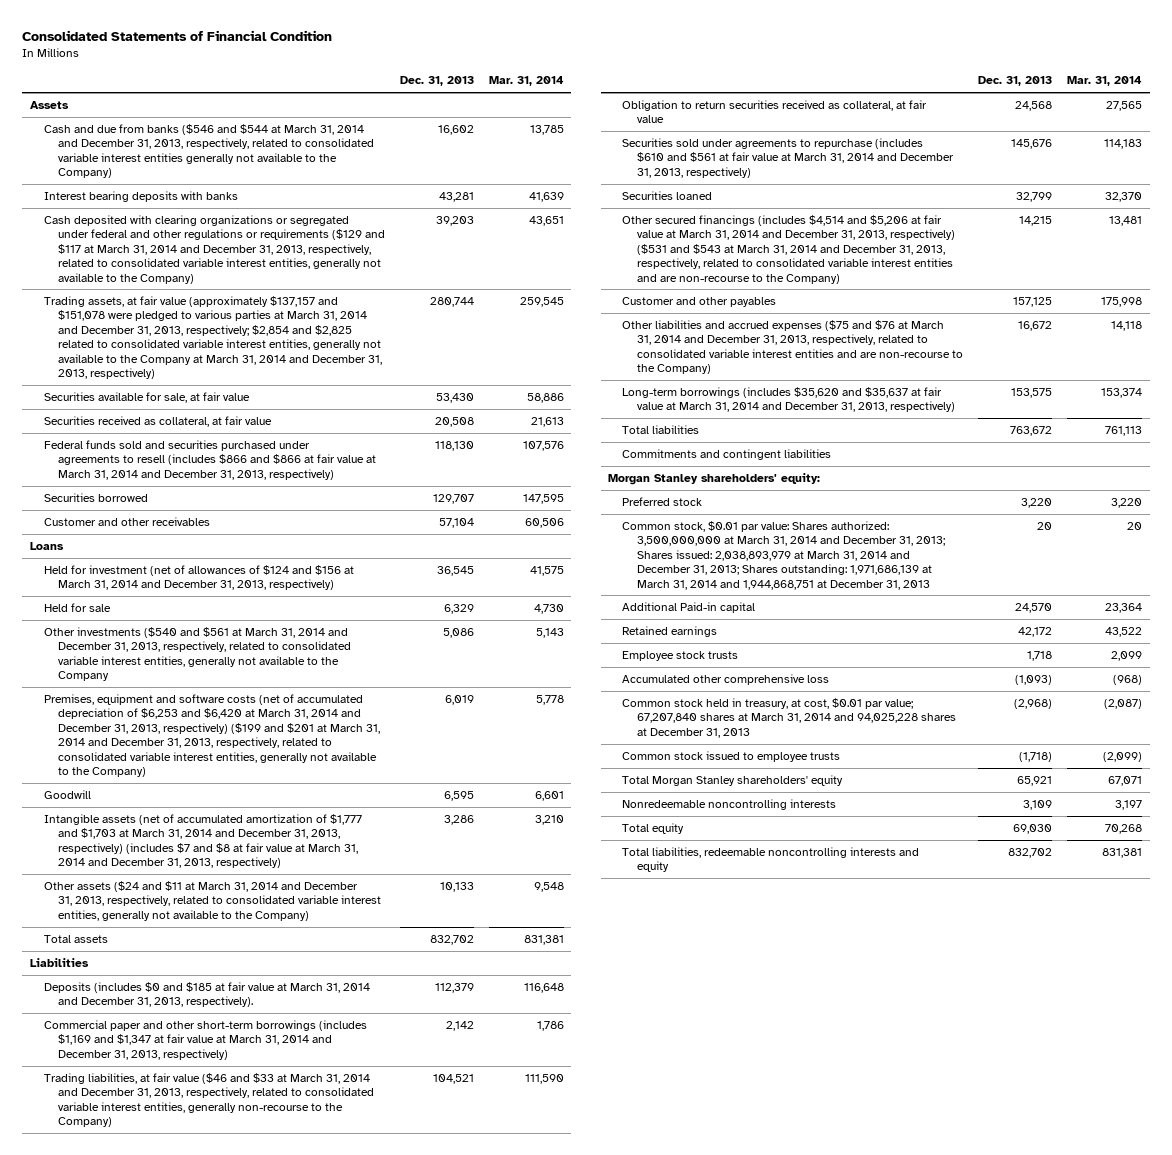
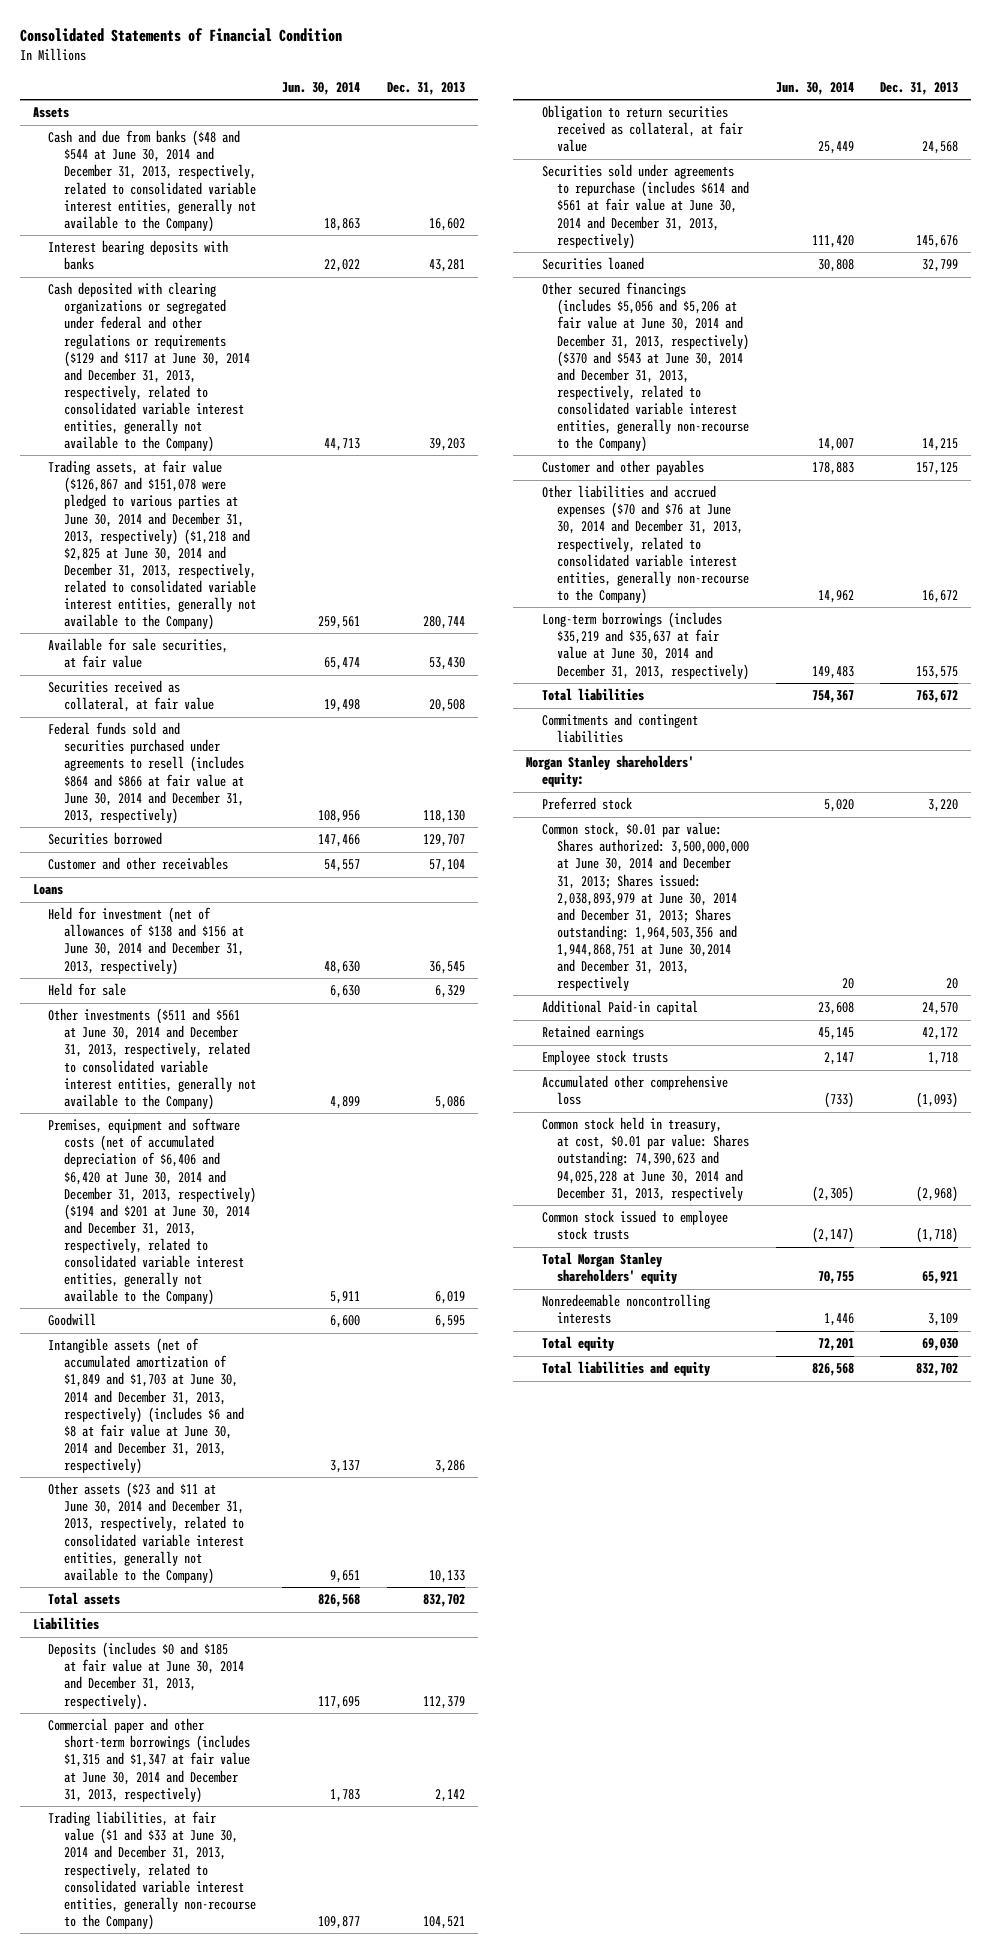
- | Dec. 31, 2013 | Mar. 31, 2014
+ | Jun. 30, 2014 | Dec. 31, 2013
- Cash and due from banks ($546 and $544 at March 31, 2014 and December 31, 2013, respectively, related to consolidated variable interest entities generally not available to the Company) | 16,602 | 13,785
+ Cash and due from banks ($48 and $544 at June 30, 2014 and December 31, 2013, respectively, related to consolidated variable interest entities, generally not available to the Company) | 18,863 | 16,602
- Cash deposited with clearing organizations or segregated under federal and other regulations or requirements ($129 and $117 at March 31, 2014 and December 31, 2013, respectively, related to consolidated variable interest entities, generally not available to the Company) | 39,203 | 43,651
- Trading assets, at fair value (approximately $137,157 and $151,078 were pledged to various parties at March 31, 2014 and December 31, 2013, respectively; $2,854 and $2,825 related to consolidated variable interest entities, generally not available to the Company at March 31, 2014 and December 31, 2013, respectively) | 280,744 | 259,545
- Securities available for sale, at fair value | 53,430 | 58,886
+ Cash deposited with clearing organizations or segregated under federal and other regulations or requirements ($129 and $117 at June 30, 2014 and December 31, 2013, respectively, related to consolidated variable interest entities, generally not available to the Company) | 44,713 | 39,203
+ Trading assets, at fair value ($126,867 and $151,078 were pledged to various parties at June 30, 2014 and December 31, 2013, respectively) ($1,218 and $2,825 at June 30, 2014 and December 31, 2013, respectively, related to consolidated variable interest entities, generally not available to the Company) | 259,561 | 280,744
+ Available for sale securities, at fair value | 65,474 | 53,430
- Federal funds sold and securities purchased under agreements to resell (includes $866 and $866 at fair value at March 31, 2014 and December 31, 2013, respectively) | 118,130 | 107,576
+ Federal funds sold and securities purchased under agreements to resell (includes $864 and $866 at fair value at June 30, 2014 and December 31, 2013, respectively) | 108,956 | 118,130
- Held for investment (net of allowances of $124 and $156 at March 31, 2014 and December 31, 2013, respectively) | 36,545 | 41,575
+ Held for investment (net of allowances of $138 and $156 at June 30, 2014 and December 31, 2013, respectively) | 48,630 | 36,545
- Other investments ($540 and $561 at March 31, 2014 and December 31, 2013, respectively, related to consolidated variable interest entities, generally not available to the Company | 5,086 | 5,143
- Premises, equipment and software costs (net of accumulated depreciation of $6,253 and $6,420 at March 31, 2014 and December 31, 2013, respectively) ($199 and $201 at March 31, 2014 and December 31, 2013, respectively, related to consolidated variable interest entities, generally not available to the Company) | 6,019 | 5,778
+ Other investments ($511 and $561 at June 30, 2014 and December 31, 2013, respectively, related to consolidated variable interest entities, generally not available to the Company) | 4,899 | 5,086
+ Premises, equipment and software costs (net of accumulated depreciation of $6,406 and $6,420 at June 30, 2014 and December 31, 2013, respectively) ($194 and $201 at June 30, 2014 and December 31, 2013, respectively, related to consolidated variable interest entities, generally not available to the Company) | 5,911 | 6,019
- Intangible assets (net of accumulated amortization of $1,777 and $1,703 at March 31, 2014 and December 31, 2013, respectively) (includes $7 and $8 at fair value at March 31, 2014 and December 31, 2013, respectively) | 3,286 | 3,210
- Other assets ($24 and $11 at March 31, 2014 and December 31, 2013, respectively, related to consolidated variable interest entities, generally not available to the Company) | 10,133 | 9,548
+ Intangible assets (net of accumulated amortization of $1,849 and $1,703 at June 30, 2014 and December 31, 2013, respectively) (includes $6 and $8 at fair value at June 30, 2014 and December 31, 2013, respectively) | 3,137 | 3,286
+ Other assets ($23 and $11 at June 30, 2014 and December 31, 2013, respectively, related to consolidated variable interest entities, generally not available to the Company) | 9,651 | 10,133
- Deposits (includes $0 and $185 at fair value at March 31, 2014 and December 31, 2013, respectively). | 112,379 | 116,648
- Commercial paper and other short-term borrowings (includes $1,169 and $1,347 at fair value at March 31, 2014 and December 31, 2013, respectively) | 2,142 | 1,786
- Trading liabilities, at fair value ($46 and $33 at March 31, 2014 and December 31, 2013, respectively, related to consolidated variable interest entities, generally non-recourse to the Company) | 104,521 | 111,590
+ Deposits (includes $0 and $185 at fair value at June 30, 2014 and December 31, 2013, respectively). | 117,695 | 112,379
+ Commercial paper and other short-term borrowings (includes $1,315 and $1,347 at fair value at June 30, 2014 and December 31, 2013, respectively) | 1,783 | 2,142
+ Trading liabilities, at fair value ($1 and $33 at June 30, 2014 and December 31, 2013, respectively, related to consolidated variable interest entities, generally non-recourse to the Company) | 109,877 | 104,521
- Securities sold under agreements to repurchase (includes $610 and $561 at fair value at March 31, 2014 and December 31, 2013, respectively) | 145,676 | 114,183
+ Securities sold under agreements to repurchase (includes $614 and $561 at fair value at June 30, 2014 and December 31, 2013, respectively) | 111,420 | 145,676
- Other secured financings (includes $4,514 and $5,206 at fair value at March 31, 2014 and December 31, 2013, respectively) ($531 and $543 at March 31, 2014 and December 31, 2013, respectively, related to consolidated variable interest entities and are non-recourse to the Company) | 14,215 | 13,481
+ Other secured financings (includes $5,056 and $5,206 at fair value at June 30, 2014 and December 31, 2013, respectively) ($370 and $543 at June 30, 2014 and December 31, 2013, respectively, related to consolidated variable interest entities, generally non-recourse to the Company) | 14,007 | 14,215
- Other liabilities and accrued expenses ($75 and $76 at March 31, 2014 and December 31, 2013, respectively, related to consolidated variable interest entities and are non-recourse to the Company) | 16,672 | 14,118
- Long-term borrowings (includes $35,620 and $35,637 at fair value at March 31, 2014 and December 31, 2013, respectively) | 153,575 | 153,374
+ Other liabilities and accrued expenses ($70 and $76 at June 30, 2014 and December 31, 2013, respectively, related to consolidated variable interest entities, generally non-recourse to the Company) | 14,962 | 16,672
+ Long-term borrowings (includes $35,219 and $35,637 at fair value at June 30, 2014 and December 31, 2013, respectively) | 149,483 | 153,575
- Common stock, $0.01 par value: Shares authorized: 3,500,000,000 at March 31, 2014 and December 31, 2013; Shares issued: 2,038,893,979 at March 31, 2014 and December 31, 2013; Shares outstanding: 1,971,686,139 at March 31, 2014 and 1,944,868,751 at December 31, 2013 | 20 | 20
+ Common stock, $0.01 par value: Shares authorized: 3,500,000,000 at June 30, 2014 and December 31, 2013; Shares issued: 2,038,893,979 at June 30, 2014 and December 31, 2013; Shares outstanding: 1,964,503,356 and 1,944,868,751 at June 30,2014 and December 31, 2013, respectively | 20 | 20
- Common stock held in treasury, at cost, $0.01 par value; 67,207,840 shares at March 31, 2014 and 94,025,228 shares at December 31, 2013 | (2,968) | (2,087)
- Common stock issued to employee trusts | (1,718) | (2,099)
+ Common stock held in treasury, at cost, $0.01 par value: Shares outstanding: 74,390,623 and 94,025,228 at June 30, 2014 and December 31, 2013, respectively | (2,305) | (2,968)
+ Common stock issued to employee stock trusts | (2,147) | (1,718)
- Total liabilities, redeemable noncontrolling interests and equity | 832,702 | 831,381
+ Total liabilities and equity | 826,568 | 832,702

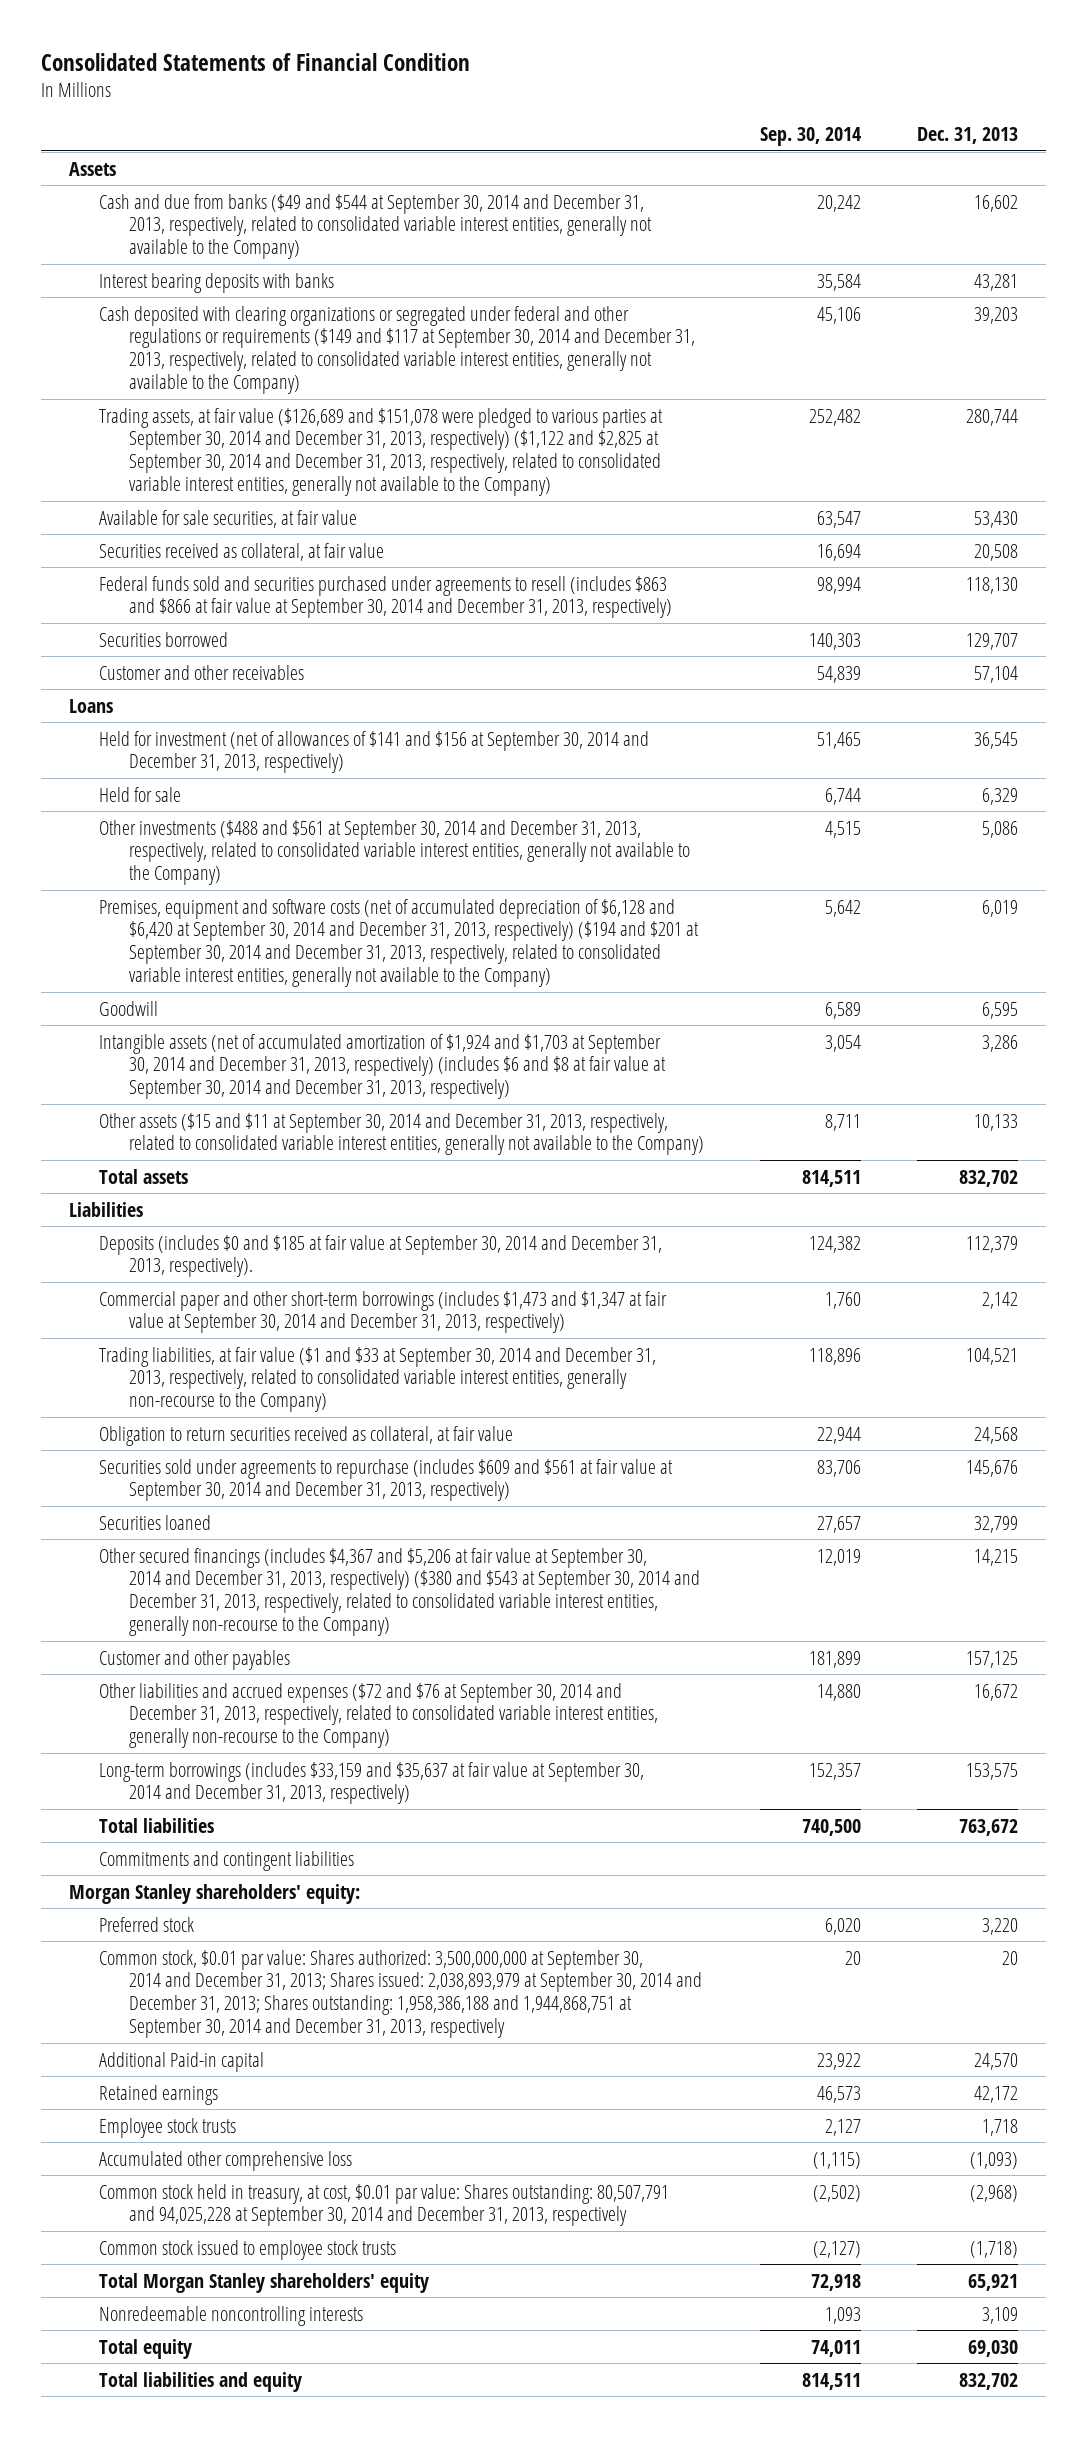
- | Jun. 30, 2014 | Dec. 31, 2013
+ | Sep. 30, 2014 | Dec. 31, 2013
- Cash and due from banks ($48 and $544 at June 30, 2014 and December 31, 2013, respectively, related to consolidated variable interest entities, generally not available to the Company) | 18,863 | 16,602
+ Cash and due from banks ($49 and $544 at September 30, 2014 and December 31, 2013, respectively, related to consolidated variable interest entities, generally not available to the Company) | 20,242 | 16,602
- Cash deposited with clearing organizations or segregated under federal and other regulations or requirements ($129 and $117 at June 30, 2014 and December 31, 2013, respectively, related to consolidated variable interest entities, generally not available to the Company) | 44,713 | 39,203
- Trading assets, at fair value ($126,867 and $151,078 were pledged to various parties at June 30, 2014 and December 31, 2013, respectively) ($1,218 and $2,825 at June 30, 2014 and December 31, 2013, respectively, related to consolidated variable interest entities, generally not available to the Company) | 259,561 | 280,744
+ Cash deposited with clearing organizations or segregated under federal and other regulations or requirements ($149 and $117 at September 30, 2014 and December 31, 2013, respectively, related to consolidated variable interest entities, generally not available to the Company) | 45,106 | 39,203
+ Trading assets, at fair value ($126,689 and $151,078 were pledged to various parties at September 30, 2014 and December 31, 2013, respectively) ($1,122 and $2,825 at September 30, 2014 and December 31, 2013, respectively, related to consolidated variable interest entities, generally not available to the Company) | 252,482 | 280,744
- Federal funds sold and securities purchased under agreements to resell (includes $864 and $866 at fair value at June 30, 2014 and December 31, 2013, respectively) | 108,956 | 118,130
+ Federal funds sold and securities purchased under agreements to resell (includes $863 and $866 at fair value at September 30, 2014 and December 31, 2013, respectively) | 98,994 | 118,130
- Held for investment (net of allowances of $138 and $156 at June 30, 2014 and December 31, 2013, respectively) | 48,630 | 36,545
+ Held for investment (net of allowances of $141 and $156 at September 30, 2014 and December 31, 2013, respectively) | 51,465 | 36,545
- Other investments ($511 and $561 at June 30, 2014 and December 31, 2013, respectively, related to consolidated variable interest entities, generally not available to the Company) | 4,899 | 5,086
- Premises, equipment and software costs (net of accumulated depreciation of $6,406 and $6,420 at June 30, 2014 and December 31, 2013, respectively) ($194 and $201 at June 30, 2014 and December 31, 2013, respectively, related to consolidated variable interest entities, generally not available to the Company) | 5,911 | 6,019
+ Other investments ($488 and $561 at September 30, 2014 and December 31, 2013, respectively, related to consolidated variable interest entities, generally not available to the Company) | 4,515 | 5,086
+ Premises, equipment and software costs (net of accumulated depreciation of $6,128 and $6,420 at September 30, 2014 and December 31, 2013, respectively) ($194 and $201 at September 30, 2014 and December 31, 2013, respectively, related to consolidated variable interest entities, generally not available to the Company) | 5,642 | 6,019
- Intangible assets (net of accumulated amortization of $1,849 and $1,703 at June 30, 2014 and December 31, 2013, respectively) (includes $6 and $8 at fair value at June 30, 2014 and December 31, 2013, respectively) | 3,137 | 3,286
- Other assets ($23 and $11 at June 30, 2014 and December 31, 2013, respectively, related to consolidated variable interest entities, generally not available to the Company) | 9,651 | 10,133
+ Intangible assets (net of accumulated amortization of $1,924 and $1,703 at September 30, 2014 and December 31, 2013, respectively) (includes $6 and $8 at fair value at September 30, 2014 and December 31, 2013, respectively) | 3,054 | 3,286
+ Other assets ($15 and $11 at September 30, 2014 and December 31, 2013, respectively, related to consolidated variable interest entities, generally not available to the Company) | 8,711 | 10,133
- Deposits (includes $0 and $185 at fair value at June 30, 2014 and December 31, 2013, respectively). | 117,695 | 112,379
- Commercial paper and other short-term borrowings (includes $1,315 and $1,347 at fair value at June 30, 2014 and December 31, 2013, respectively) | 1,783 | 2,142
- Trading liabilities, at fair value ($1 and $33 at June 30, 2014 and December 31, 2013, respectively, related to consolidated variable interest entities, generally non-recourse to the Company) | 109,877 | 104,521
+ Deposits (includes $0 and $185 at fair value at September 30, 2014 and December 31, 2013, respectively). | 124,382 | 112,379
+ Commercial paper and other short-term borrowings (includes $1,473 and $1,347 at fair value at September 30, 2014 and December 31, 2013, respectively) | 1,760 | 2,142
+ Trading liabilities, at fair value ($1 and $33 at September 30, 2014 and December 31, 2013, respectively, related to consolidated variable interest entities, generally non-recourse to the Company) | 118,896 | 104,521
- Securities sold under agreements to repurchase (includes $614 and $561 at fair value at June 30, 2014 and December 31, 2013, respectively) | 111,420 | 145,676
+ Securities sold under agreements to repurchase (includes $609 and $561 at fair value at September 30, 2014 and December 31, 2013, respectively) | 83,706 | 145,676
- Other secured financings (includes $5,056 and $5,206 at fair value at June 30, 2014 and December 31, 2013, respectively) ($370 and $543 at June 30, 2014 and December 31, 2013, respectively, related to consolidated variable interest entities, generally non-recourse to the Company) | 14,007 | 14,215
+ Other secured financings (includes $4,367 and $5,206 at fair value at September 30, 2014 and December 31, 2013, respectively) ($380 and $543 at September 30, 2014 and December 31, 2013, respectively, related to consolidated variable interest entities, generally non-recourse to the Company) | 12,019 | 14,215
- Other liabilities and accrued expenses ($70 and $76 at June 30, 2014 and December 31, 2013, respectively, related to consolidated variable interest entities, generally non-recourse to the Company) | 14,962 | 16,672
- Long-term borrowings (includes $35,219 and $35,637 at fair value at June 30, 2014 and December 31, 2013, respectively) | 149,483 | 153,575
+ Other liabilities and accrued expenses ($72 and $76 at September 30, 2014 and December 31, 2013, respectively, related to consolidated variable interest entities, generally non-recourse to the Company) | 14,880 | 16,672
+ Long-term borrowings (includes $33,159 and $35,637 at fair value at September 30, 2014 and December 31, 2013, respectively) | 152,357 | 153,575
- Common stock, $0.01 par value: Shares authorized: 3,500,000,000 at June 30, 2014 and December 31, 2013; Shares issued: 2,038,893,979 at June 30, 2014 and December 31, 2013; Shares outstanding: 1,964,503,356 and 1,944,868,751 at June 30,2014 and December 31, 2013, respectively | 20 | 20
+ Common stock, $0.01 par value: Shares authorized: 3,500,000,000 at September 30, 2014 and December 31, 2013; Shares issued: 2,038,893,979 at September 30, 2014 and December 31, 2013; Shares outstanding: 1,958,386,188 and 1,944,868,751 at September 30, 2014 and December 31, 2013, respectively | 20 | 20
- Common stock held in treasury, at cost, $0.01 par value: Shares outstanding: 74,390,623 and 94,025,228 at June 30, 2014 and December 31, 2013, respectively | (2,305) | (2,968)
+ Common stock held in treasury, at cost, $0.01 par value: Shares outstanding: 80,507,791 and 94,025,228 at September 30, 2014 and December 31, 2013, respectively | (2,502) | (2,968)

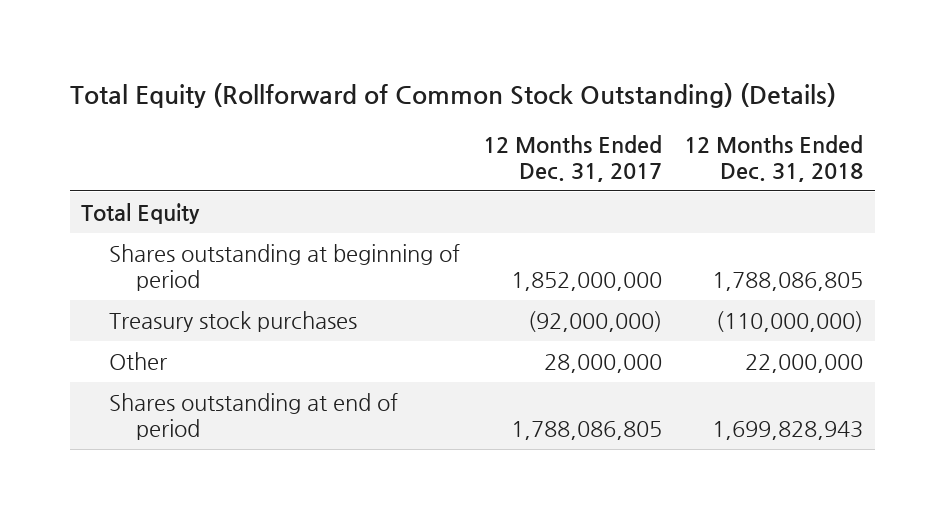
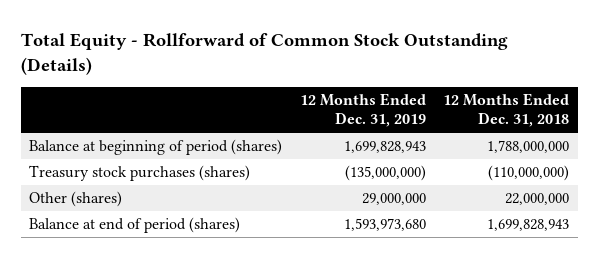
- Total Equity (Rollforward of Common Stock Outstanding) (Details)
+ Total Equity - Rollforward of Common Stock Outstanding (Details)
- | 12 Months Ended Dec. 31, 2017 | 12 Months Ended Dec. 31, 2018
+ | 12 Months Ended Dec. 31, 2019 | 12 Months Ended Dec. 31, 2018
- Total Equity
- Shares outstanding at beginning of period | 1,852,000,000 | 1,788,086,805
- Treasury stock purchases | (92,000,000) | (110,000,000)
- Other | 28,000,000 | 22,000,000
- Shares outstanding at end of period | 1,788,086,805 | 1,699,828,943
+ Balance at beginning of period (shares) | 1,699,828,943 | 1,788,000,000
+ Treasury stock purchases (shares) | (135,000,000) | (110,000,000)
+ Other (shares) | 29,000,000 | 22,000,000
+ Balance at end of period (shares) | 1,593,973,680 | 1,699,828,943

